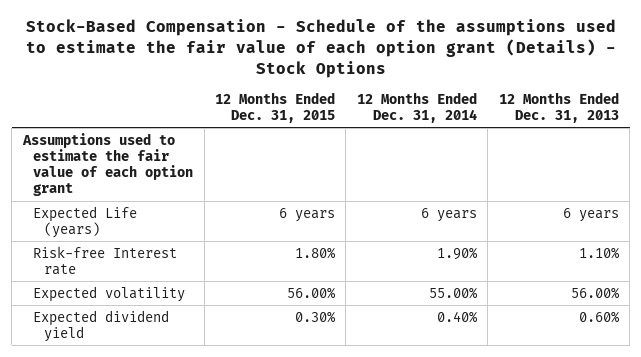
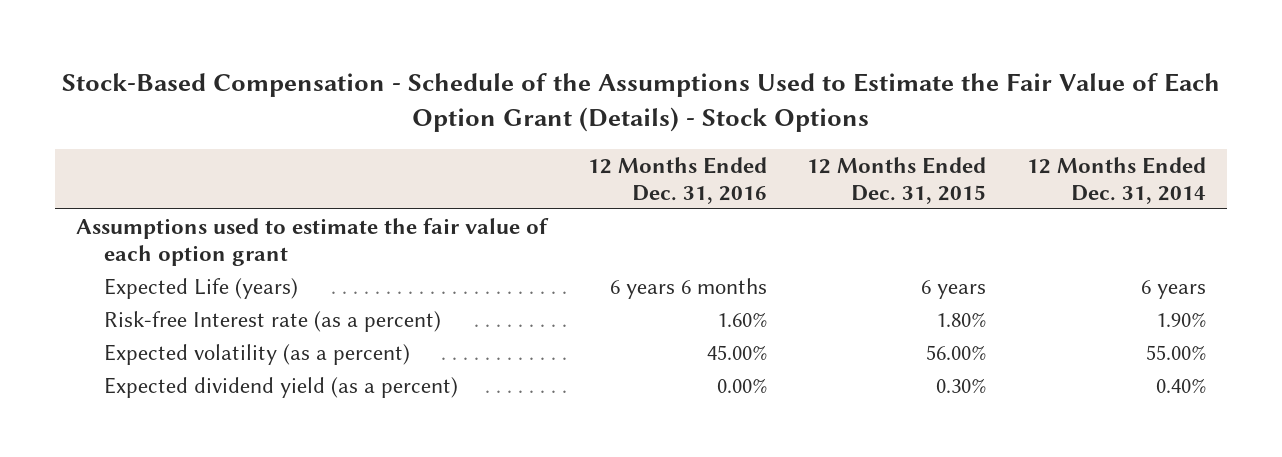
- Stock-Based Compensation - Schedule of the assumptions used to estimate the fair value of each option grant (Details) - Stock Options
+ Stock-Based Compensation - Schedule of the Assumptions Used to Estimate the Fair Value of Each Option Grant (Details) - Stock Options
- | 12 Months Ended Dec. 31, 2015 | 12 Months Ended Dec. 31, 2014 | 12 Months Ended Dec. 31, 2013
+ | 12 Months Ended Dec. 31, 2016 | 12 Months Ended Dec. 31, 2015 | 12 Months Ended Dec. 31, 2014
- Risk-free Interest rate | 1.80% | 1.90% | 1.10%
- Expected volatility | 56.00% | 55.00% | 56.00%
- Expected dividend yield | 0.30% | 0.40% | 0.60%
+ Risk-free Interest rate (as a percent) | 1.60% | 1.80% | 1.90%
+ Expected volatility (as a percent) | 45.00% | 56.00% | 55.00%
+ Expected dividend yield (as a percent) | 0.00% | 0.30% | 0.40%

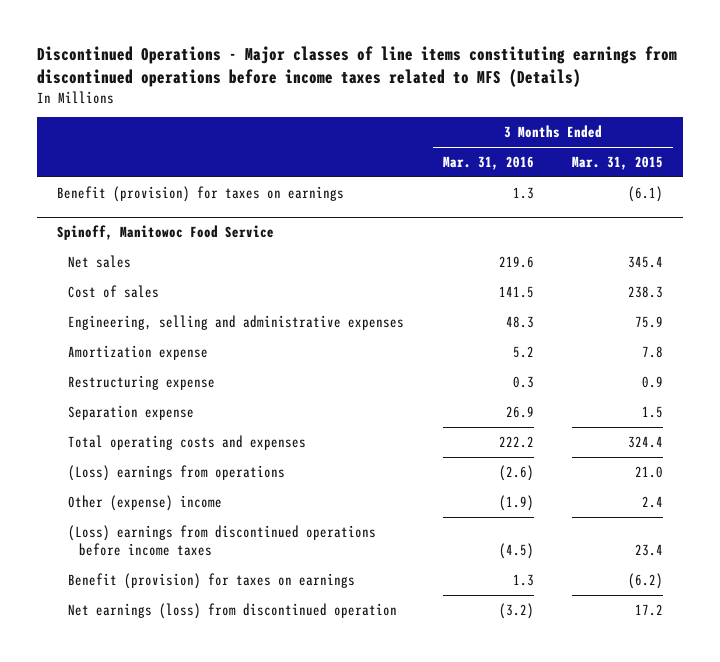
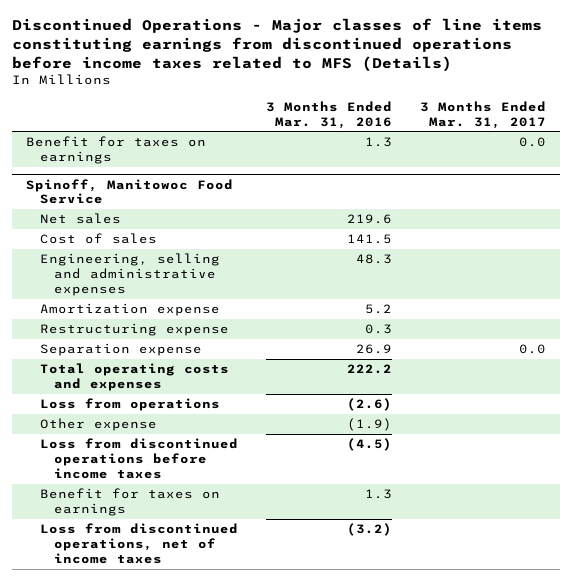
- | 3 Months Ended Mar. 31, 2016 | 3 Months Ended Mar. 31, 2015
+ | 3 Months Ended Mar. 31, 2016 | 3 Months Ended Mar. 31, 2017
- Benefit (provision) for taxes on earnings | 1.3 | (6.1)
+ Benefit for taxes on earnings | 1.3 | 0.0
@ Spinoff, Manitowoc Food Service
- (Loss) earnings from operations | (2.6) | 21.0
- Other (expense) income | (1.9) | 2.4
- (Loss) earnings from discontinued operations before income taxes | (4.5) | 23.4
- Benefit (provision) for taxes on earnings | 1.3 | (6.2)
- Net earnings (loss) from discontinued operation | (3.2) | 17.2
+ Loss from operations | (2.6) |
+ Other expense | (1.9) |
+ Loss from discontinued operations before income taxes | (4.5) |
+ Benefit for taxes on earnings | 1.3 |
+ Loss from discontinued operations, net of income taxes | (3.2) |

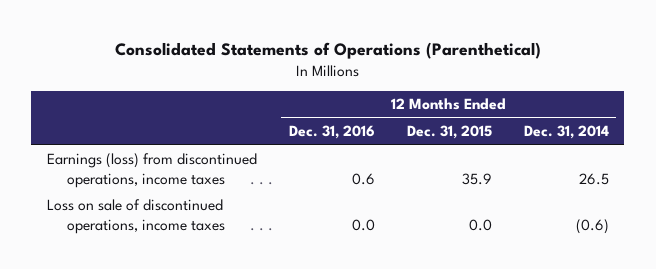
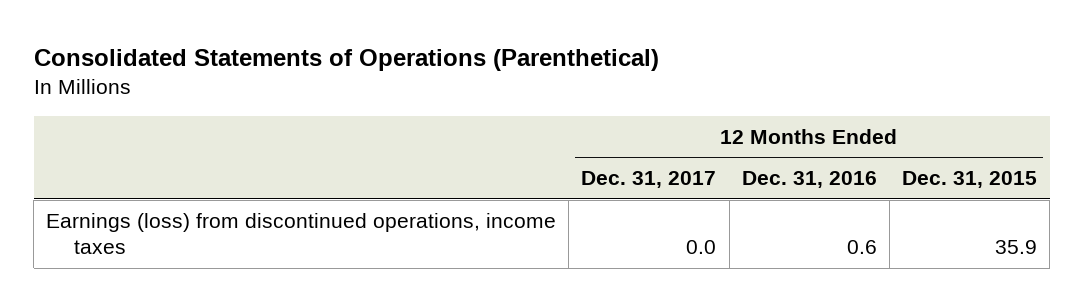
- | 12 Months Ended Dec. 31, 2016 | 12 Months Ended Dec. 31, 2015 | 12 Months Ended Dec. 31, 2014
+ | 12 Months Ended Dec. 31, 2017 | 12 Months Ended Dec. 31, 2016 | 12 Months Ended Dec. 31, 2015
- Loss on sale of discontinued operations, income taxes | 0.0 | 0.0 | (0.6)

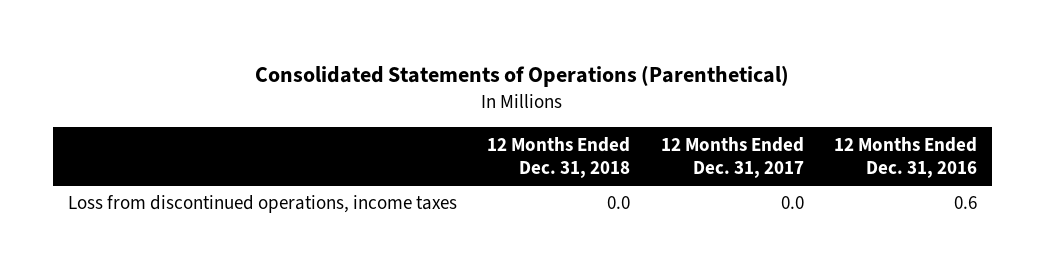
- | 12 Months Ended Dec. 31, 2017 | 12 Months Ended Dec. 31, 2016 | 12 Months Ended Dec. 31, 2015
+ | 12 Months Ended Dec. 31, 2018 | 12 Months Ended Dec. 31, 2017 | 12 Months Ended Dec. 31, 2016
- Earnings (loss) from discontinued operations, income taxes | 0.0 | 0.6 | 35.9
+ Loss from discontinued operations, income taxes | 0.0 | 0.0 | 0.6

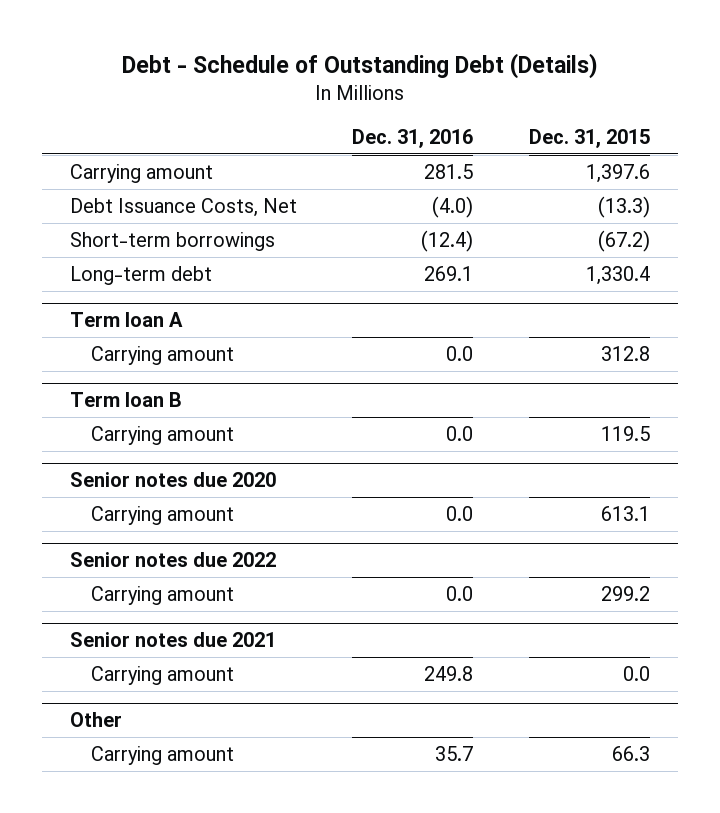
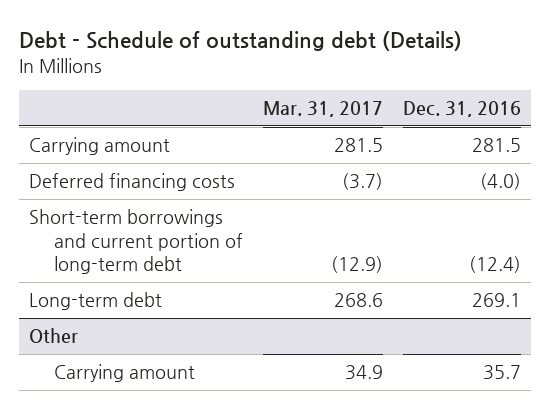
- Debt - Schedule of Outstanding Debt (Details)
+ Debt - Schedule of outstanding debt (Details)
- | Dec. 31, 2016 | Dec. 31, 2015
+ | Mar. 31, 2017 | Dec. 31, 2016
- Debt Issuance Costs, Net | (4.0) | (13.3)
- Short-term borrowings | (12.4) | (67.2)
+ Deferred financing costs | (3.7) | (4.0)
+ Short-term borrowings and current portion of long-term debt | (12.9) | (12.4)
- Term loan A
- Carrying amount | 0.0 | 312.8
- Term loan B
- Carrying amount | 0.0 | 119.5
- Senior notes due 2020
- Carrying amount | 0.0 | 613.1
- Senior notes due 2022
- Carrying amount | 0.0 | 299.2
- Senior notes due 2021
- Carrying amount | 249.8 | 0.0

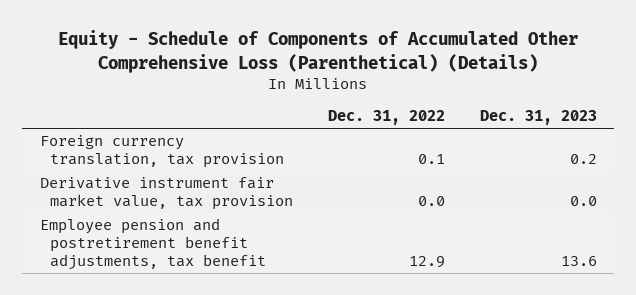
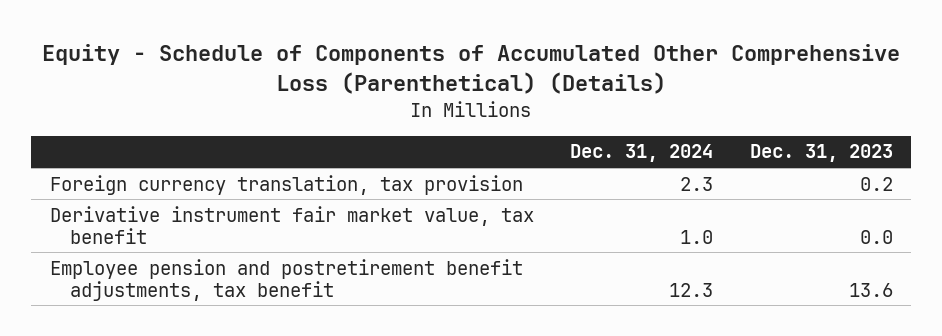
- | Dec. 31, 2022 | Dec. 31, 2023
+ | Dec. 31, 2024 | Dec. 31, 2023
- Derivative instrument fair market value, tax provision | 0.0 | 0.0
+ Derivative instrument fair market value, tax benefit | 1.0 | 0.0

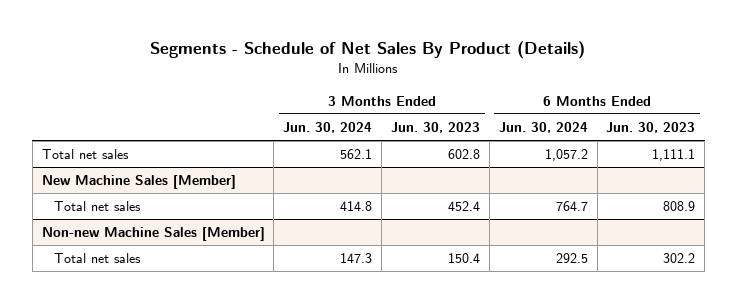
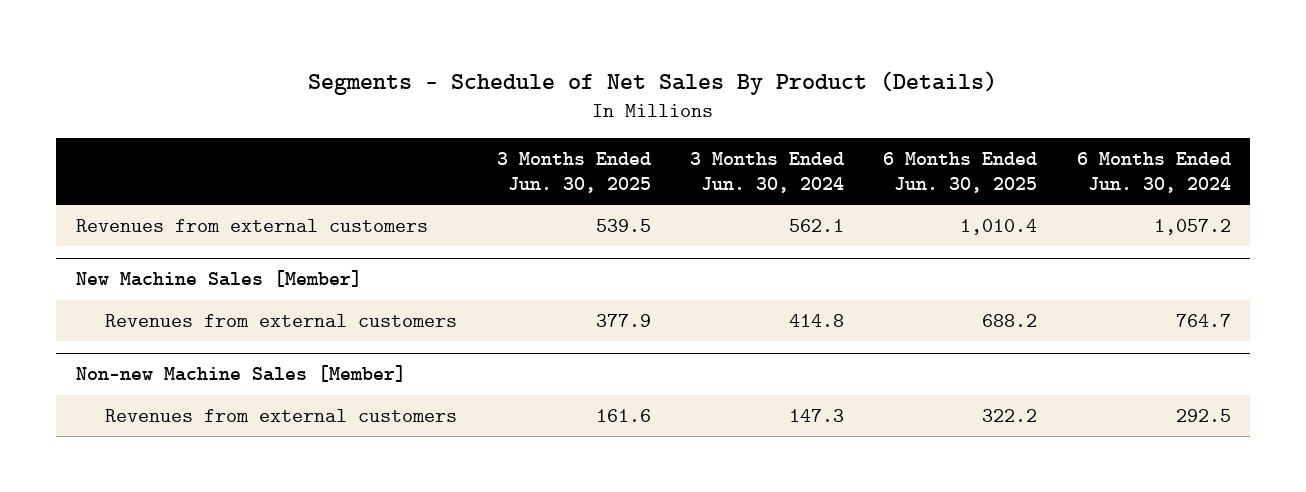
- | 3 Months Ended Jun. 30, 2024 | 3 Months Ended Jun. 30, 2023 | 6 Months Ended Jun. 30, 2024 | 6 Months Ended Jun. 30, 2023
+ | 3 Months Ended Jun. 30, 2025 | 3 Months Ended Jun. 30, 2024 | 6 Months Ended Jun. 30, 2025 | 6 Months Ended Jun. 30, 2024
- Total net sales | 562.1 | 602.8 | 1,057.2 | 1,111.1
+ Revenues from external customers | 539.5 | 562.1 | 1,010.4 | 1,057.2
@ New Machine Sales [Member]
- Total net sales | 414.8 | 452.4 | 764.7 | 808.9
+ Revenues from external customers | 377.9 | 414.8 | 688.2 | 764.7
@ Non-new Machine Sales [Member]
- Total net sales | 147.3 | 150.4 | 292.5 | 302.2
+ Revenues from external customers | 161.6 | 147.3 | 322.2 | 292.5

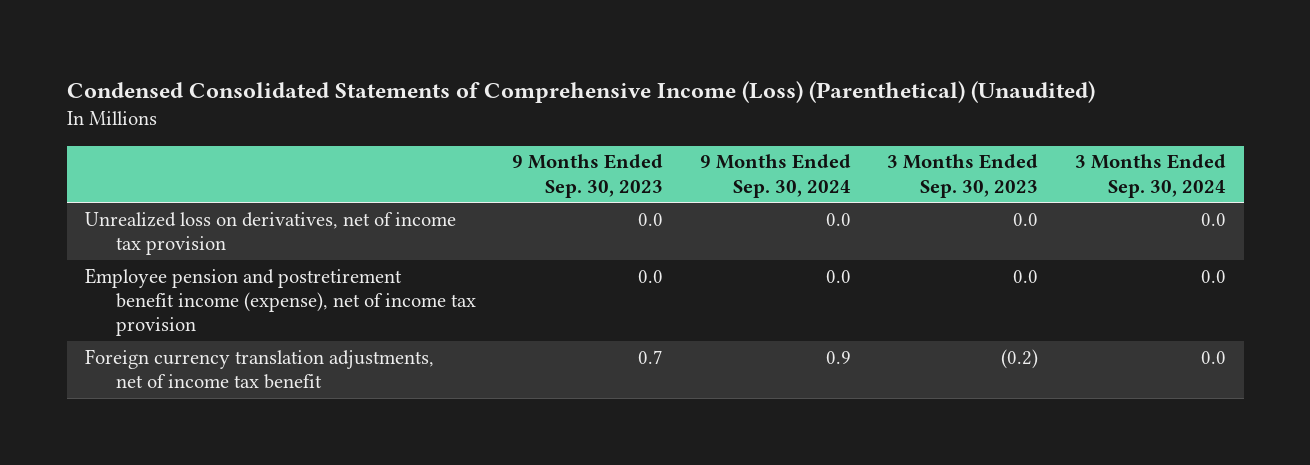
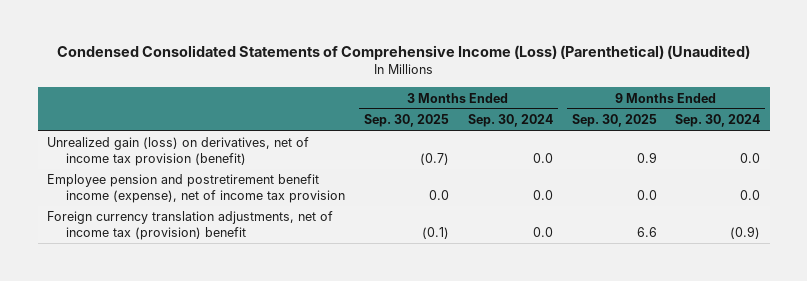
- | 9 Months Ended Sep. 30, 2023 | 9 Months Ended Sep. 30, 2024 | 3 Months Ended Sep. 30, 2023 | 3 Months Ended Sep. 30, 2024
+ | 3 Months Ended Sep. 30, 2025 | 3 Months Ended Sep. 30, 2024 | 9 Months Ended Sep. 30, 2025 | 9 Months Ended Sep. 30, 2024
- Unrealized loss on derivatives, net of income tax provision | 0.0 | 0.0 | 0.0 | 0.0
+ Unrealized gain (loss) on derivatives, net of income tax provision (benefit) | (0.7) | 0.0 | 0.9 | 0.0
- Foreign currency translation adjustments, net of income tax benefit | 0.7 | 0.9 | (0.2) | 0.0
+ Foreign currency translation adjustments, net of income tax (provision) benefit | (0.1) | 0.0 | 6.6 | (0.9)

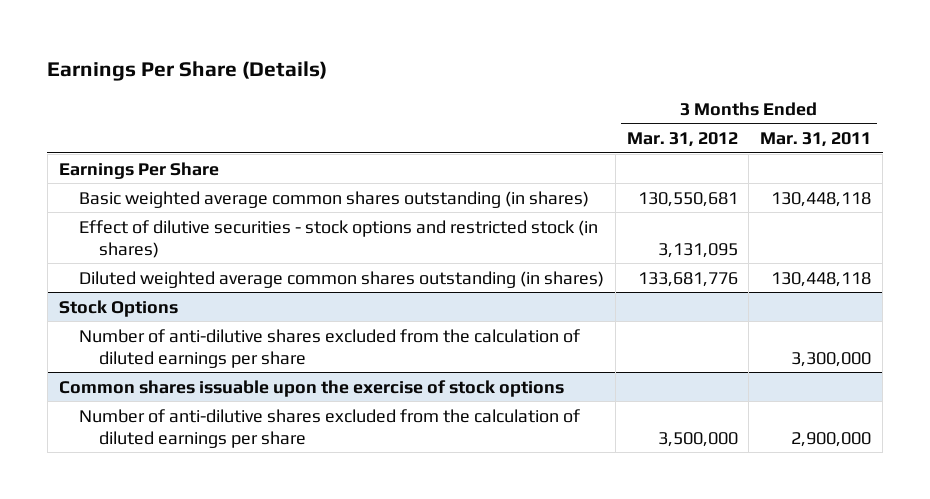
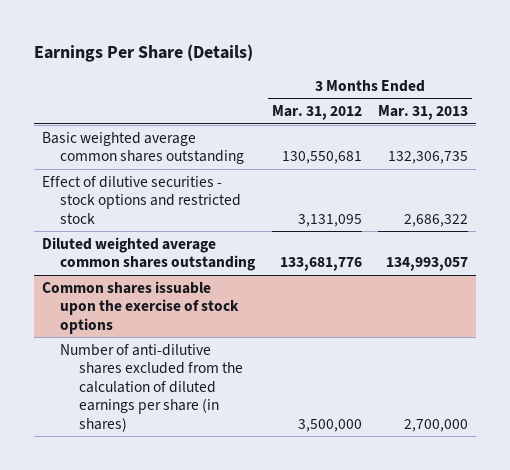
- | 3 Months Ended Mar. 31, 2012 | 3 Months Ended Mar. 31, 2011
+ | 3 Months Ended Mar. 31, 2012 | 3 Months Ended Mar. 31, 2013
- Earnings Per Share
- Basic weighted average common shares outstanding (in shares) | 130,550,681 | 130,448,118
- Effect of dilutive securities - stock options and restricted stock (in shares) | 3,131,095 |
- Diluted weighted average common shares outstanding (in shares) | 133,681,776 | 130,448,118
- Stock Options
- Number of anti-dilutive shares excluded from the calculation of diluted earnings per share | | 3,300,000
+ Basic weighted average common shares outstanding | 130,550,681 | 132,306,735
+ Effect of dilutive securities - stock options and restricted stock | 3,131,095 | 2,686,322
+ Diluted weighted average common shares outstanding | 133,681,776 | 134,993,057
@ Common shares issuable upon the exercise of stock options
- Number of anti-dilutive shares excluded from the calculation of diluted earnings per share | 3,500,000 | 2,900,000
+ Number of anti-dilutive shares excluded from the calculation of diluted earnings per share (in shares) | 3,500,000 | 2,700,000

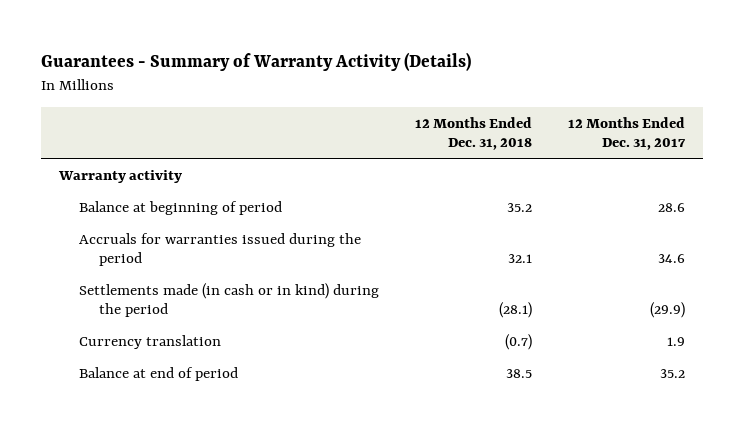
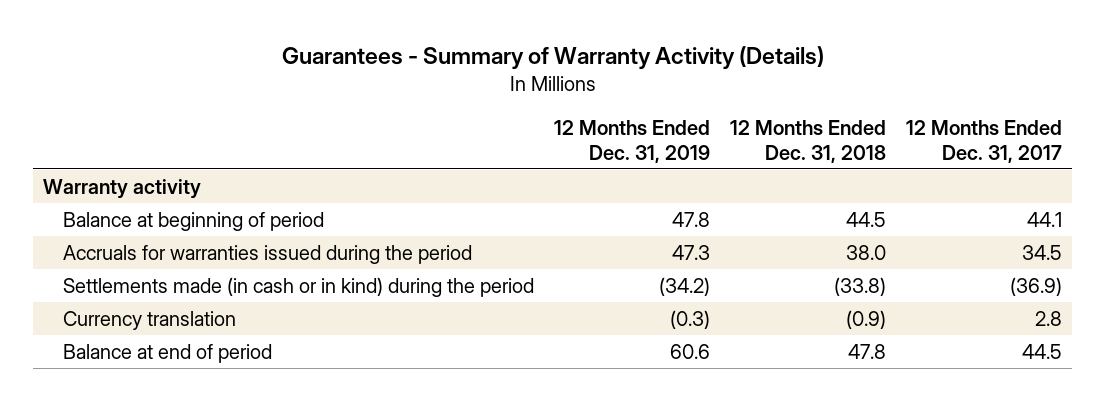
- | 12 Months Ended Dec. 31, 2018 | 12 Months Ended Dec. 31, 2017
+ | 12 Months Ended Dec. 31, 2019 | 12 Months Ended Dec. 31, 2018 | 12 Months Ended Dec. 31, 2017
- Balance at beginning of period | 35.2 | 28.6
- Accruals for warranties issued during the period | 32.1 | 34.6
- Settlements made (in cash or in kind) during the period | (28.1) | (29.9)
- Currency translation | (0.7) | 1.9
- Balance at end of period | 38.5 | 35.2
+ Balance at beginning of period | 47.8 | 44.5 | 44.1
+ Accruals for warranties issued during the period | 47.3 | 38.0 | 34.5
+ Settlements made (in cash or in kind) during the period | (34.2) | (33.8) | (36.9)
+ Currency translation | (0.3) | (0.9) | 2.8
+ Balance at end of period | 60.6 | 47.8 | 44.5

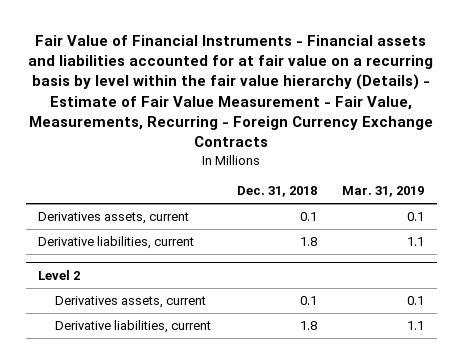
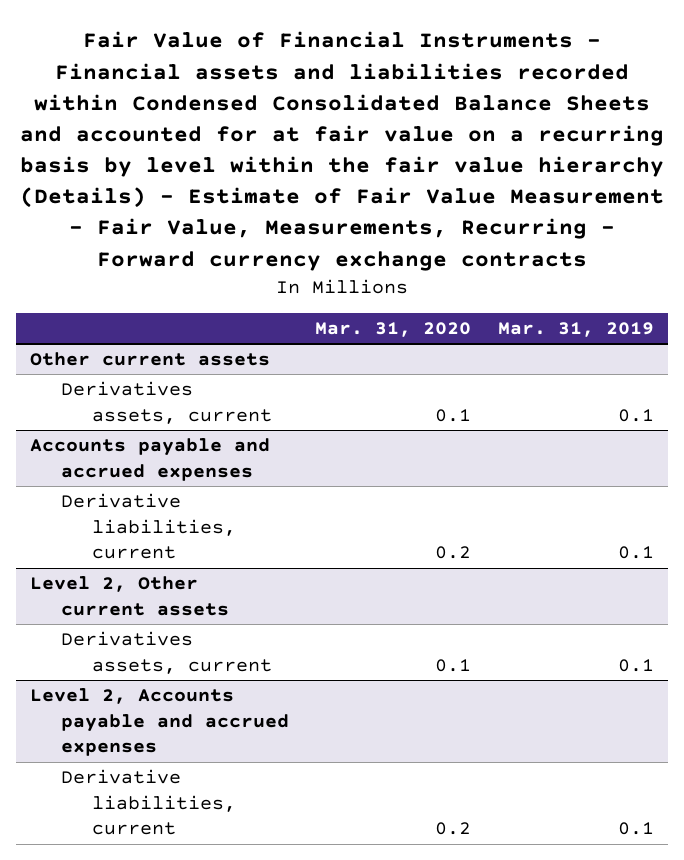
- Fair Value of Financial Instruments - Financial assets and liabilities accounted for at fair value on a recurring basis by level within the fair value hierarchy (Details) - Estimate of Fair Value Measurement - Fair Value, Measurements, Recurring - Foreign Currency Exchange Contracts
+ Fair Value of Financial Instruments - Financial assets and liabilities recorded within Condensed Consolidated Balance Sheets and accounted for at fair value on a recurring basis by level within the fair value hierarchy (Details) - Estimate of Fair Value Measurement - Fair Value, Measurements, Recurring - Forward currency exchange contracts
- | Dec. 31, 2018 | Mar. 31, 2019
+ | Mar. 31, 2020 | Mar. 31, 2019
+ Other current assets
- Derivative liabilities, current | 1.8 | 1.1
- Level 2
+ Accounts payable and accrued expenses
+ Derivative liabilities, current | 0.2 | 0.1
+ Level 2, Other current assets
- Derivative liabilities, current | 1.8 | 1.1
+ Level 2, Accounts payable and accrued expenses
+ Derivative liabilities, current | 0.2 | 0.1

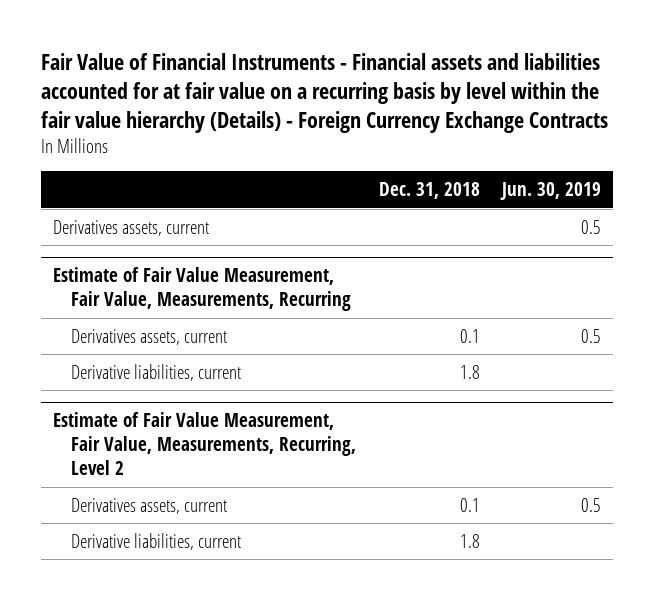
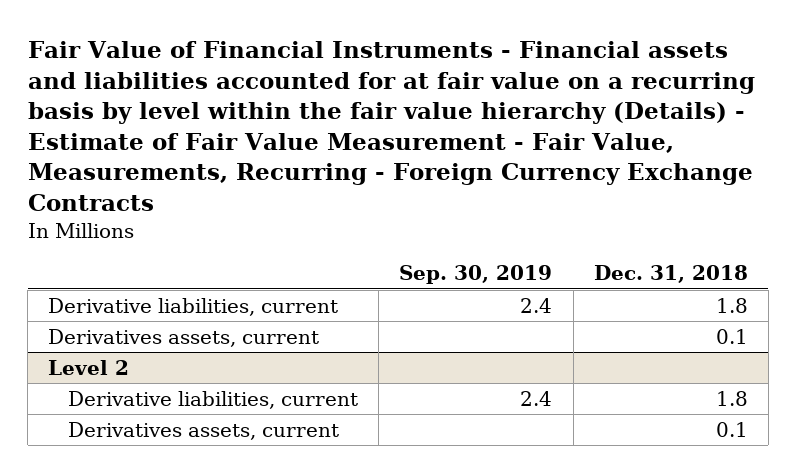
- Fair Value of Financial Instruments - Financial assets and liabilities accounted for at fair value on a recurring basis by level within the fair value hierarchy (Details) - Foreign Currency Exchange Contracts
+ Fair Value of Financial Instruments - Financial assets and liabilities accounted for at fair value on a recurring basis by level within the fair value hierarchy (Details) - Estimate of Fair Value Measurement - Fair Value, Measurements, Recurring - Foreign Currency Exchange Contracts
- | Dec. 31, 2018 | Jun. 30, 2019
+ | Sep. 30, 2019 | Dec. 31, 2018
- Derivatives assets, current | | 0.5
- Estimate of Fair Value Measurement, Fair Value, Measurements, Recurring
- Derivatives assets, current | 0.1 | 0.5
- Estimate of Fair Value Measurement, Fair Value, Measurements, Recurring, Level 2
+ Level 2
+ Derivatives assets, current | | 0.1

